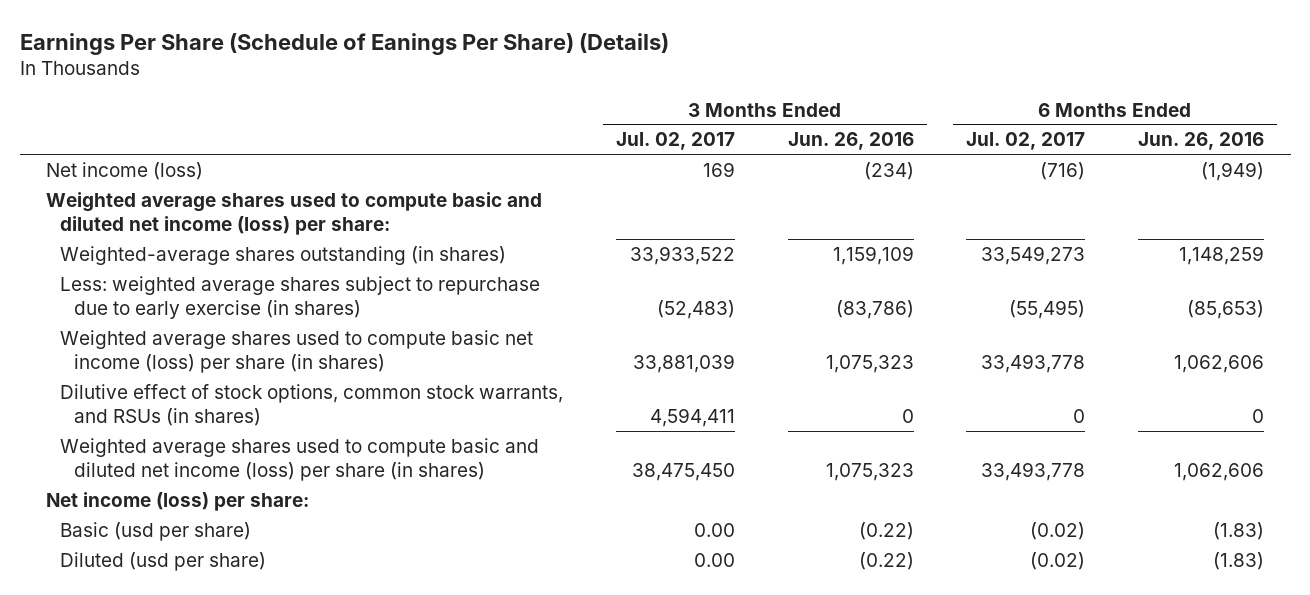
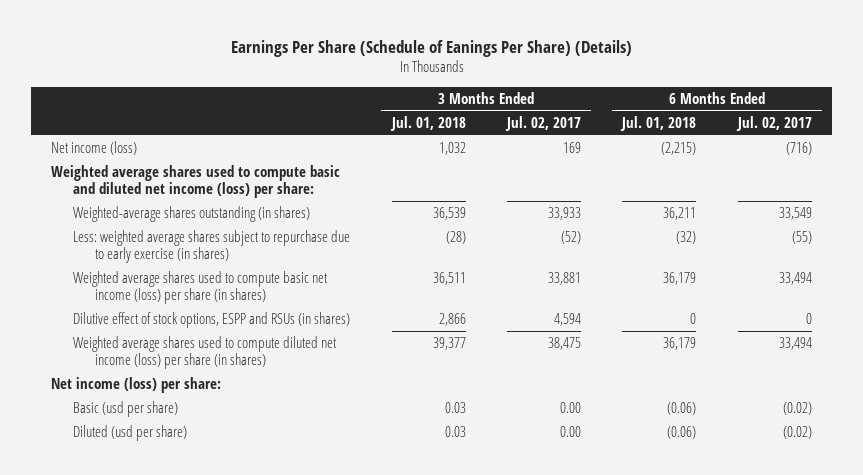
- | 3 Months Ended Jul. 02, 2017 | 3 Months Ended Jun. 26, 2016 | 6 Months Ended Jul. 02, 2017 | 6 Months Ended Jun. 26, 2016
+ | 3 Months Ended Jul. 01, 2018 | 3 Months Ended Jul. 02, 2017 | 6 Months Ended Jul. 01, 2018 | 6 Months Ended Jul. 02, 2017
- Weighted-average shares outstanding (in shares) | 33,933,522 | 1,159,109 | 33,549,273 | 1,148,259
- Less: weighted average shares subject to repurchase due to early exercise (in shares) | (52,483) | (83,786) | (55,495) | (85,653)
- Weighted average shares used to compute basic net income (loss) per share (in shares) | 33,881,039 | 1,075,323 | 33,493,778 | 1,062,606
- Dilutive effect of stock options, common stock warrants, and RSUs (in shares) | 4,594,411 | 0 | 0 | 0
- Weighted average shares used to compute basic and diluted net income (loss) per share (in shares) | 38,475,450 | 1,075,323 | 33,493,778 | 1,062,606
+ Weighted-average shares outstanding (in shares) | 36,539 | 33,933 | 36,211 | 33,549
+ Less: weighted average shares subject to repurchase due to early exercise (in shares) | (28) | (52) | (32) | (55)
+ Weighted average shares used to compute basic net income (loss) per share (in shares) | 36,511 | 33,881 | 36,179 | 33,494
+ Dilutive effect of stock options, ESPP and RSUs (in shares) | 2,866 | 4,594 | 0 | 0
+ Weighted average shares used to compute diluted net income (loss) per share (in shares) | 39,377 | 38,475 | 36,179 | 33,494

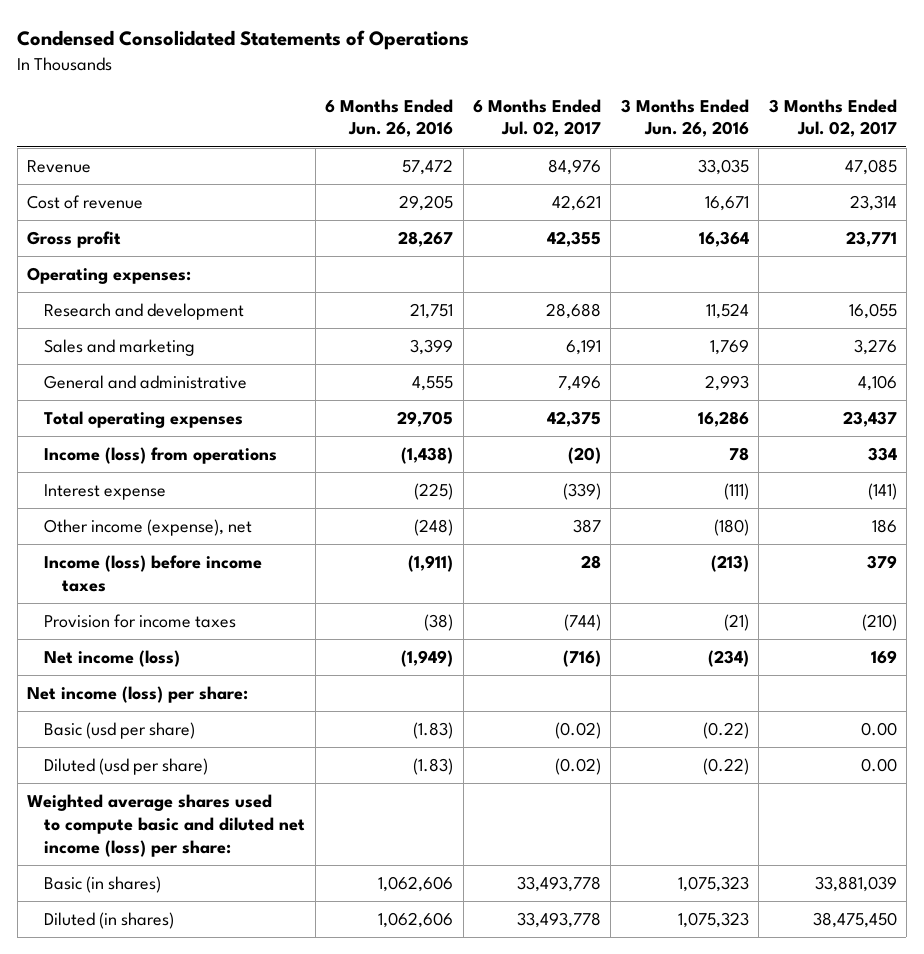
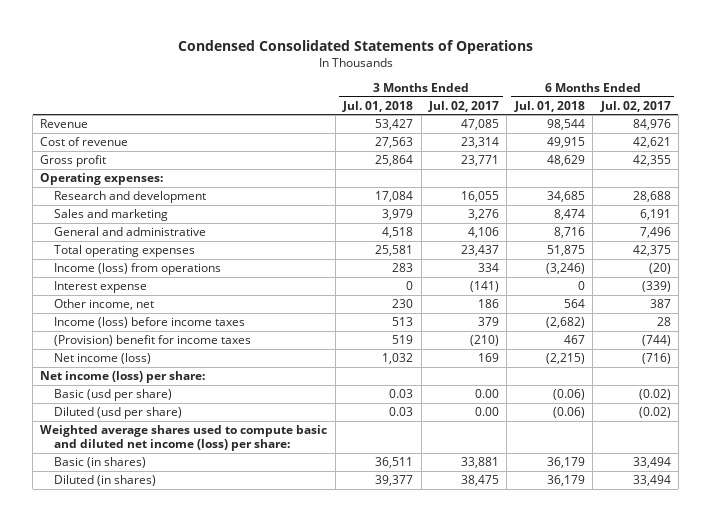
- | 6 Months Ended Jun. 26, 2016 | 6 Months Ended Jul. 02, 2017 | 3 Months Ended Jun. 26, 2016 | 3 Months Ended Jul. 02, 2017
+ | 3 Months Ended Jul. 01, 2018 | 3 Months Ended Jul. 02, 2017 | 6 Months Ended Jul. 01, 2018 | 6 Months Ended Jul. 02, 2017
- Other income (expense), net | (248) | 387 | (180) | 186
+ Other income, net | 230 | 186 | 564 | 387
- Provision for income taxes | (38) | (744) | (21) | (210)
+ (Provision) benefit for income taxes | 519 | (210) | 467 | (744)
- Basic (in shares) | 1,062,606 | 33,493,778 | 1,075,323 | 33,881,039
- Diluted (in shares) | 1,062,606 | 33,493,778 | 1,075,323 | 38,475,450
+ Basic (in shares) | 36,511 | 33,881 | 36,179 | 33,494
+ Diluted (in shares) | 39,377 | 38,475 | 36,179 | 33,494

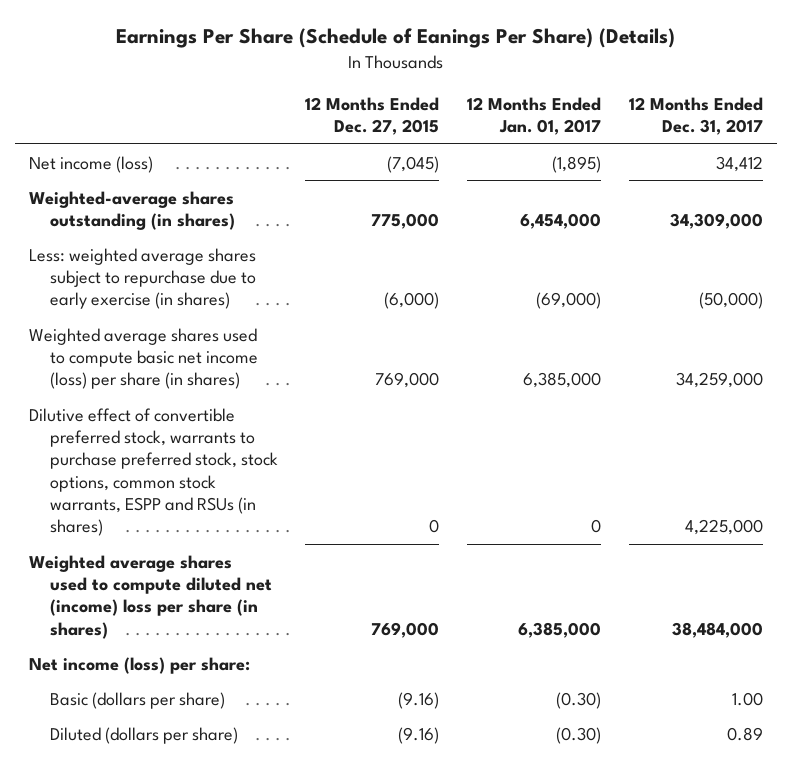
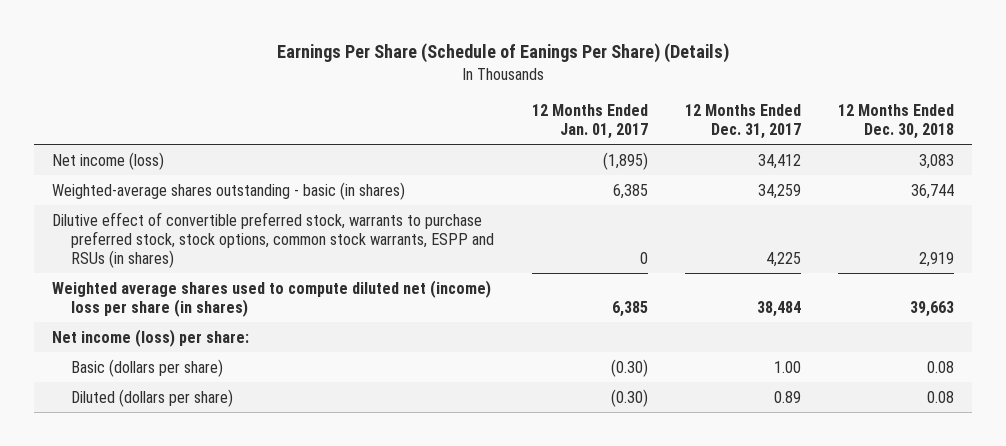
- | 12 Months Ended Dec. 27, 2015 | 12 Months Ended Jan. 01, 2017 | 12 Months Ended Dec. 31, 2017
+ | 12 Months Ended Jan. 01, 2017 | 12 Months Ended Dec. 31, 2017 | 12 Months Ended Dec. 30, 2018
- Weighted-average shares outstanding (in shares) | 775,000 | 6,454,000 | 34,309,000
- Less: weighted average shares subject to repurchase due to early exercise (in shares) | (6,000) | (69,000) | (50,000)
- Weighted average shares used to compute basic net income (loss) per share (in shares) | 769,000 | 6,385,000 | 34,259,000
- Dilutive effect of convertible preferred stock, warrants to purchase preferred stock, stock options, common stock warrants, ESPP and RSUs (in shares) | 0 | 0 | 4,225,000
- Weighted average shares used to compute diluted net (income) loss per share (in shares) | 769,000 | 6,385,000 | 38,484,000
+ Weighted-average shares outstanding - basic (in shares) | 6,385 | 34,259 | 36,744
+ Dilutive effect of convertible preferred stock, warrants to purchase preferred stock, stock options, common stock warrants, ESPP and RSUs (in shares) | 0 | 4,225 | 2,919
+ Weighted average shares used to compute diluted net (income) loss per share (in shares) | 6,385 | 38,484 | 39,663

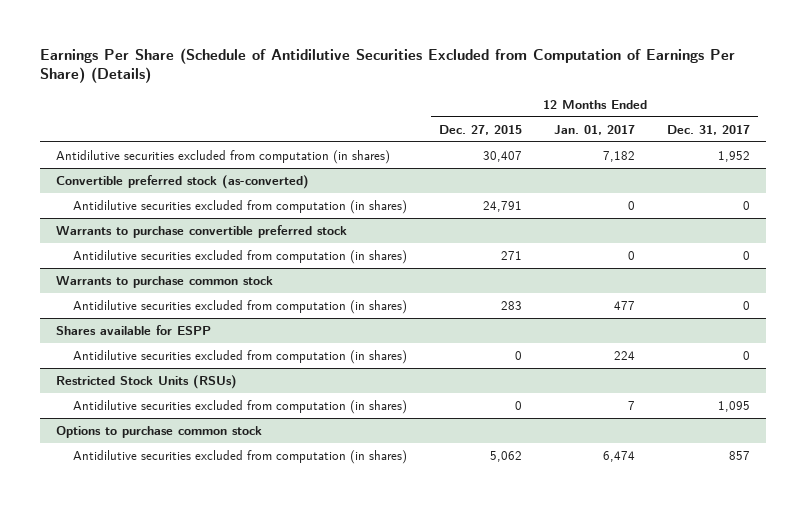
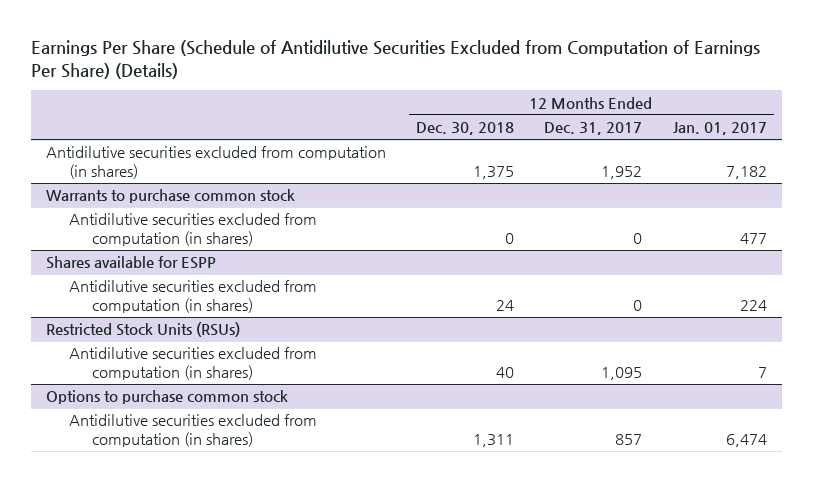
- | 12 Months Ended Dec. 27, 2015 | 12 Months Ended Jan. 01, 2017 | 12 Months Ended Dec. 31, 2017
+ | 12 Months Ended Dec. 30, 2018 | 12 Months Ended Dec. 31, 2017 | 12 Months Ended Jan. 01, 2017
- Convertible preferred stock (as-converted)
- Antidilutive securities excluded from computation (in shares) | 24,791 | 0 | 0
- Warrants to purchase convertible preferred stock
- Antidilutive securities excluded from computation (in shares) | 271 | 0 | 0

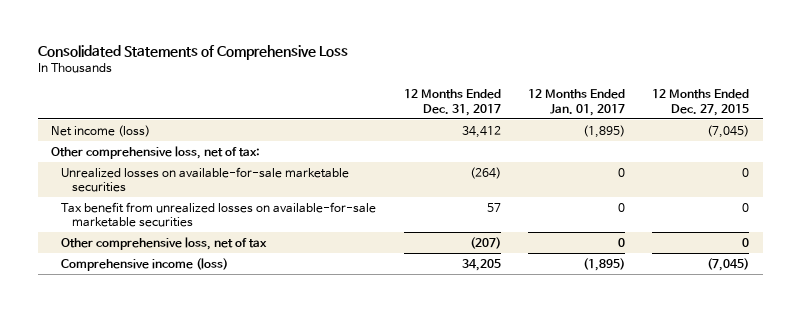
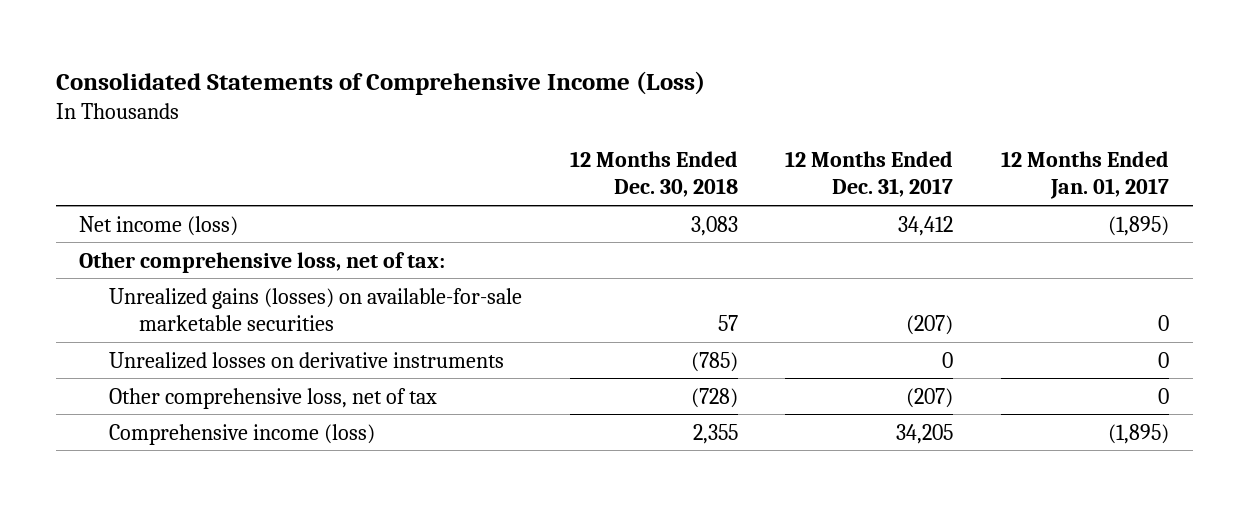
- Consolidated Statements of Comprehensive Loss
+ Consolidated Statements of Comprehensive Income (Loss)
- | 12 Months Ended Dec. 31, 2017 | 12 Months Ended Jan. 01, 2017 | 12 Months Ended Dec. 27, 2015
+ | 12 Months Ended Dec. 30, 2018 | 12 Months Ended Dec. 31, 2017 | 12 Months Ended Jan. 01, 2017
- Unrealized losses on available-for-sale marketable securities | (264) | 0 | 0
- Tax benefit from unrealized losses on available-for-sale marketable securities | 57 | 0 | 0
+ Unrealized gains (losses) on available-for-sale marketable securities | 57 | (207) | 0
+ Unrealized losses on derivative instruments | (785) | 0 | 0

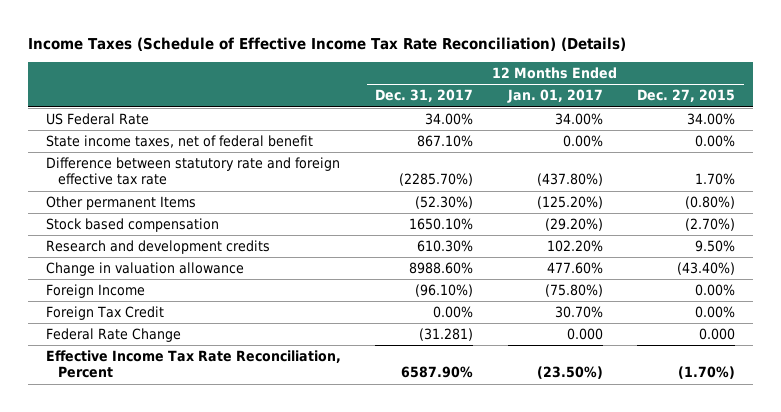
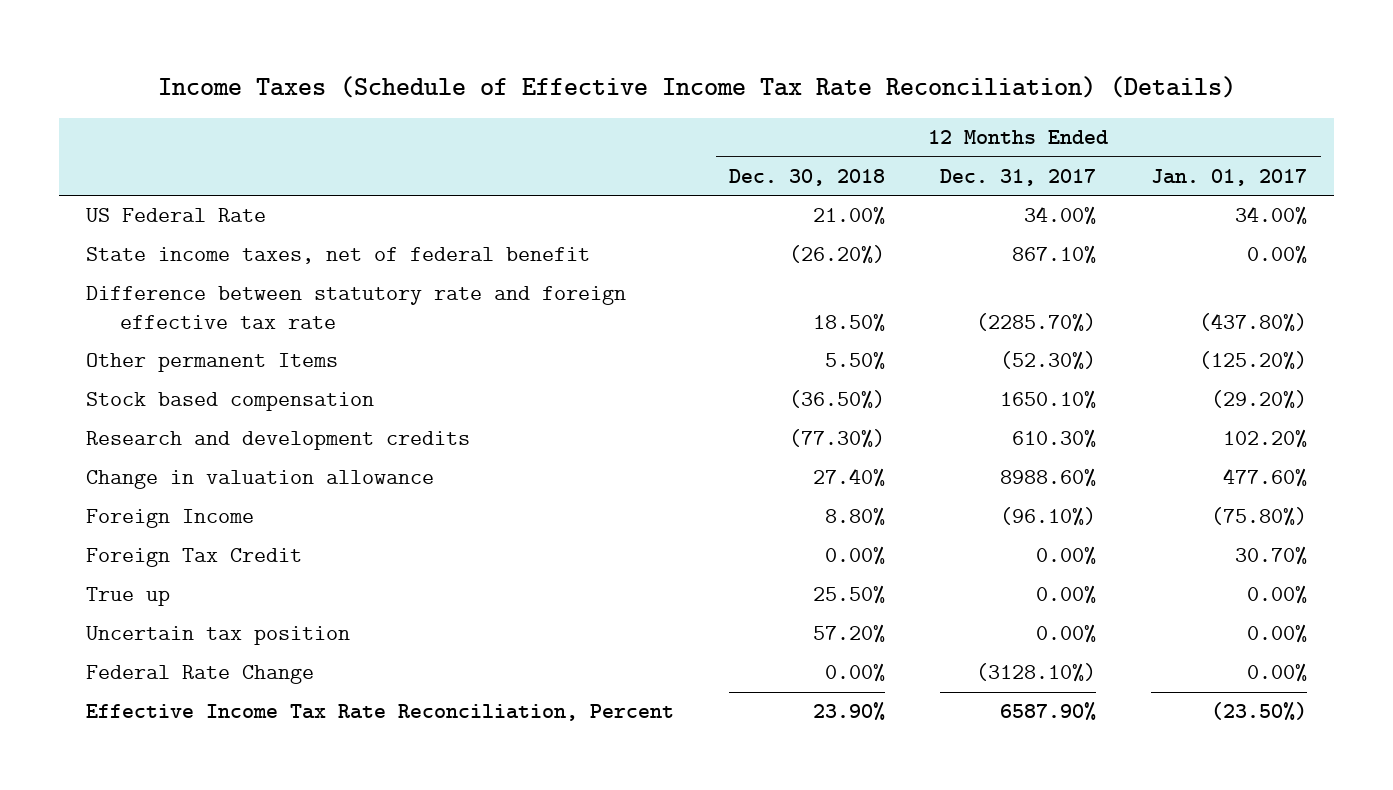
- | 12 Months Ended Dec. 31, 2017 | 12 Months Ended Jan. 01, 2017 | 12 Months Ended Dec. 27, 2015
+ | 12 Months Ended Dec. 30, 2018 | 12 Months Ended Dec. 31, 2017 | 12 Months Ended Jan. 01, 2017
- Federal Rate Change | (31.281) | 0.000 | 0.000
+ True up | 25.50% | 0.00% | 0.00%
+ Uncertain tax position | 57.20% | 0.00% | 0.00%
+ Federal Rate Change | 0.00% | (3128.10%) | 0.00%

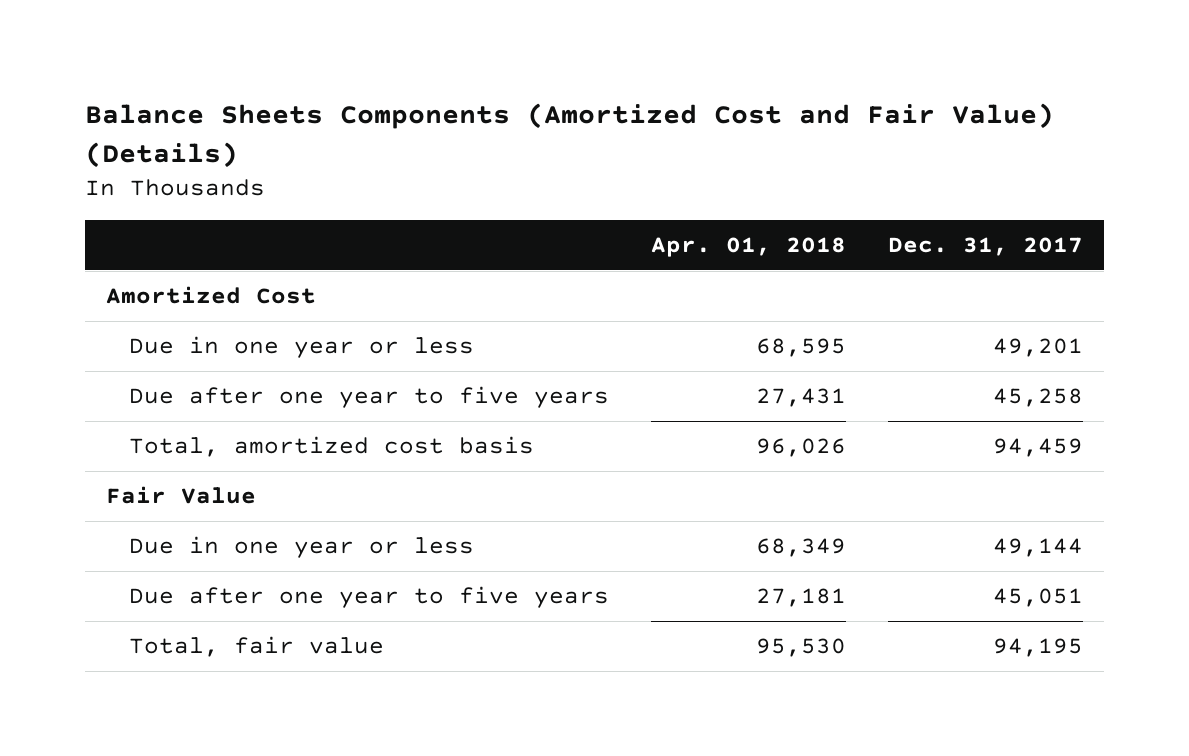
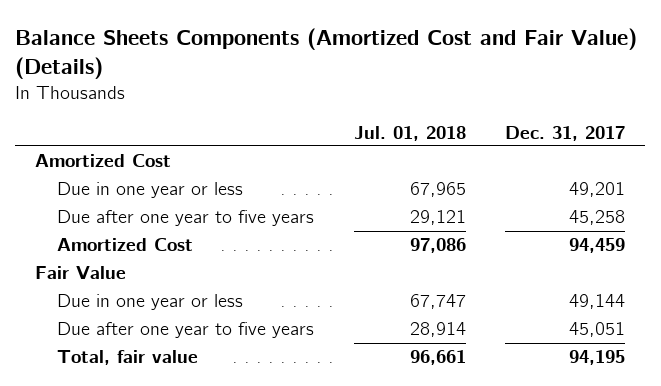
- | Apr. 01, 2018 | Dec. 31, 2017
+ | Jul. 01, 2018 | Dec. 31, 2017
- Total, amortized cost basis | 96,026 | 94,459
+ Amortized Cost | 97,086 | 94,459

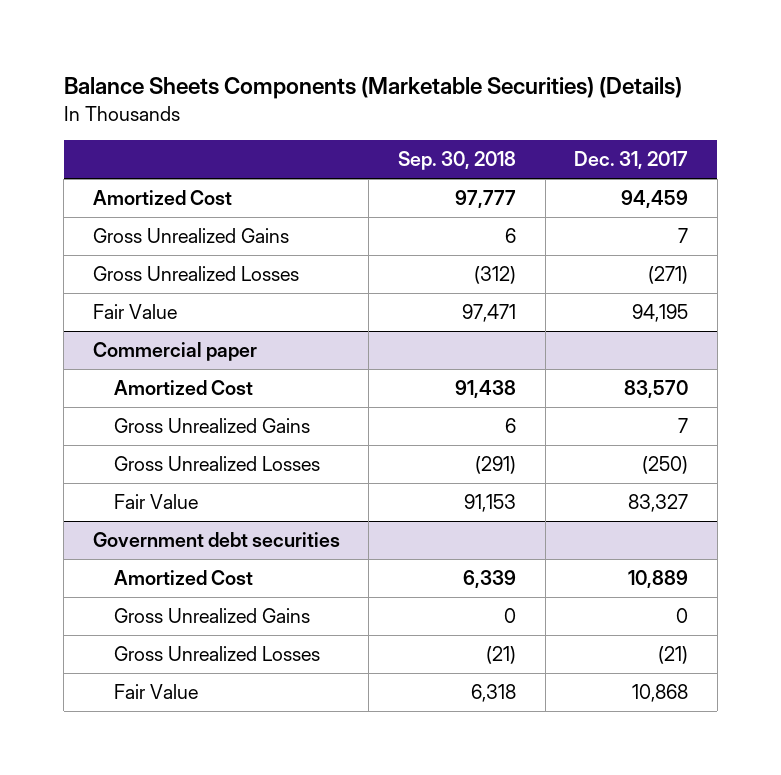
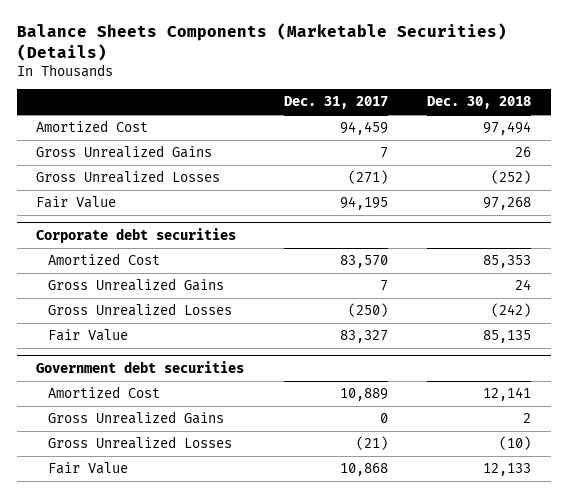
- | Sep. 30, 2018 | Dec. 31, 2017
+ | Dec. 31, 2017 | Dec. 30, 2018
- Commercial paper
+ Corporate debt securities

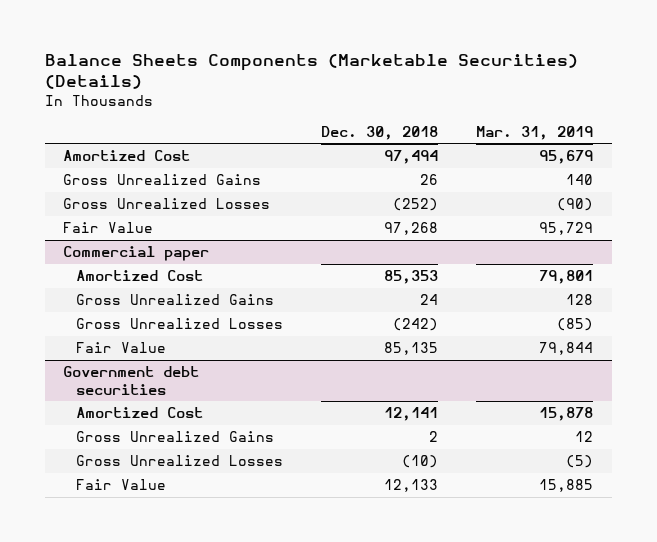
- | Dec. 31, 2017 | Dec. 30, 2018
+ | Dec. 30, 2018 | Mar. 31, 2019
- Corporate debt securities
+ Commercial paper

